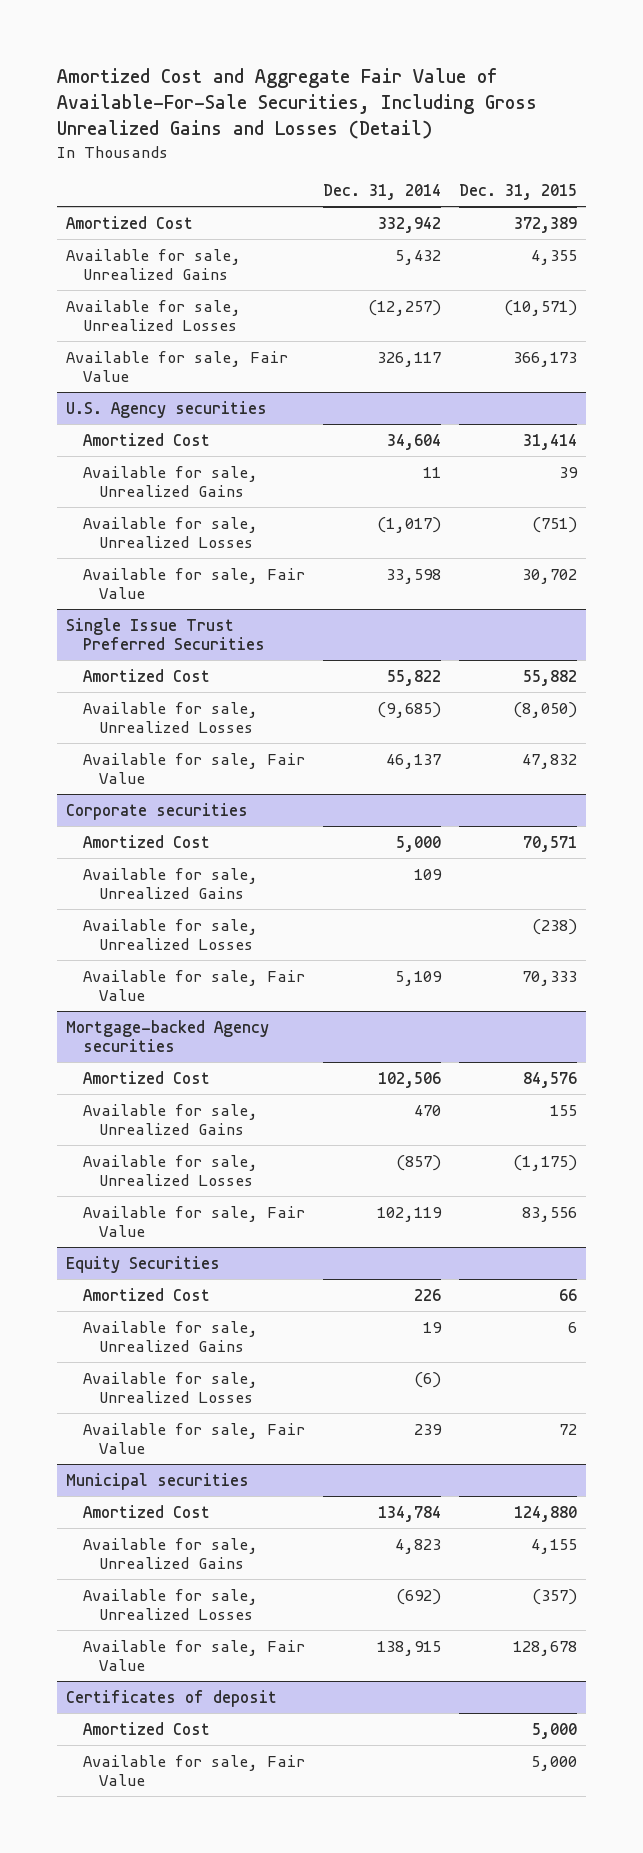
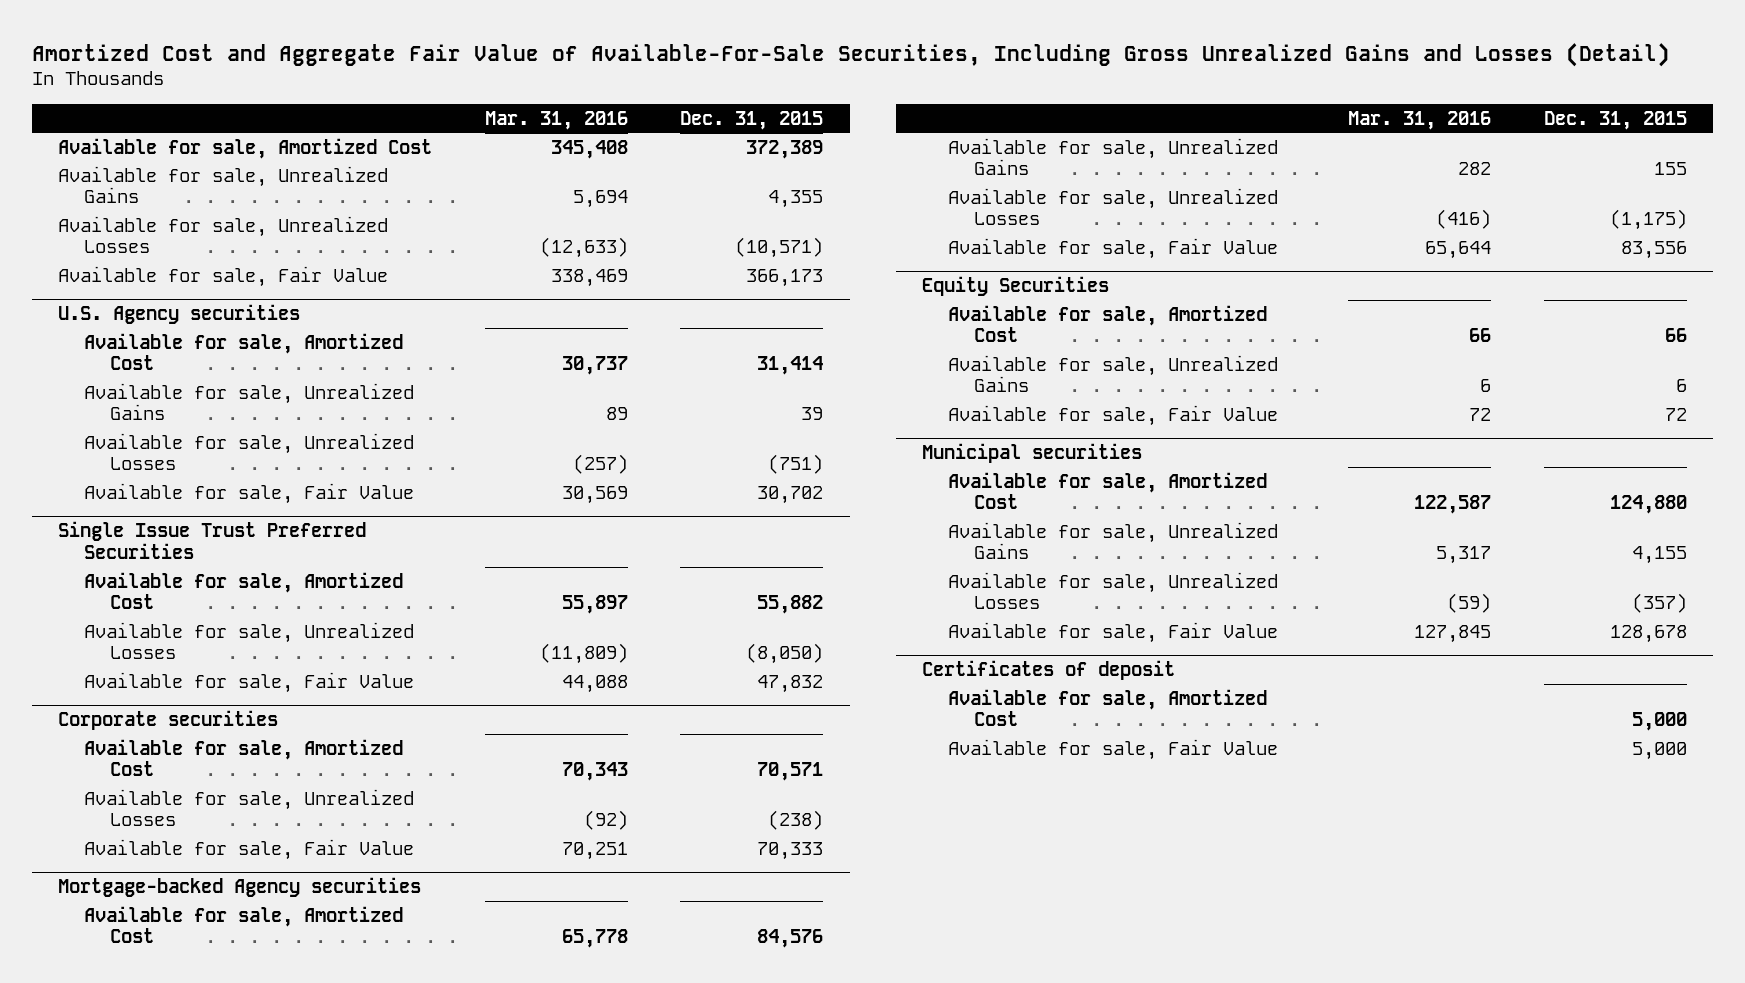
- | Dec. 31, 2014 | Dec. 31, 2015
+ | Mar. 31, 2016 | Dec. 31, 2015
- Amortized Cost | 332,942 | 372,389
+ Available for sale, Amortized Cost | 345,408 | 372,389
@ U.S. Agency securities
- Amortized Cost | 34,604 | 31,414
+ Available for sale, Amortized Cost | 30,737 | 31,414
@ Single Issue Trust Preferred Securities
- Amortized Cost | 55,822 | 55,882
+ Available for sale, Amortized Cost | 55,897 | 55,882
@ Corporate securities
- Amortized Cost | 5,000 | 70,571
- Available for sale, Unrealized Gains | 109 |
+ Available for sale, Amortized Cost | 70,343 | 70,571
@ Mortgage-backed Agency securities
- Amortized Cost | 102,506 | 84,576
+ Available for sale, Amortized Cost | 65,778 | 84,576
@ Equity Securities
- Amortized Cost | 226 | 66
+ Available for sale, Amortized Cost | 66 | 66
- Available for sale, Unrealized Losses | (6) |
@ Municipal securities
- Amortized Cost | 134,784 | 124,880
+ Available for sale, Amortized Cost | 122,587 | 124,880
@ Certificates of deposit
- Amortized Cost | | 5,000
+ Available for sale, Amortized Cost | | 5,000

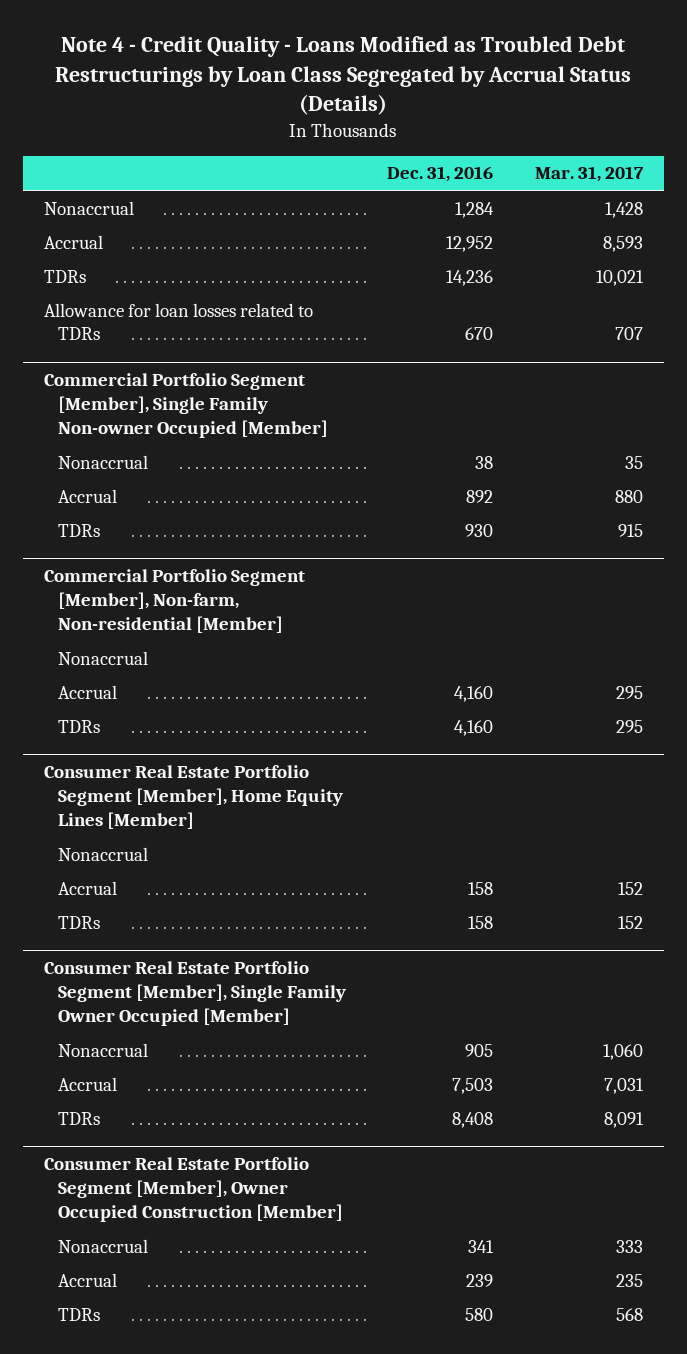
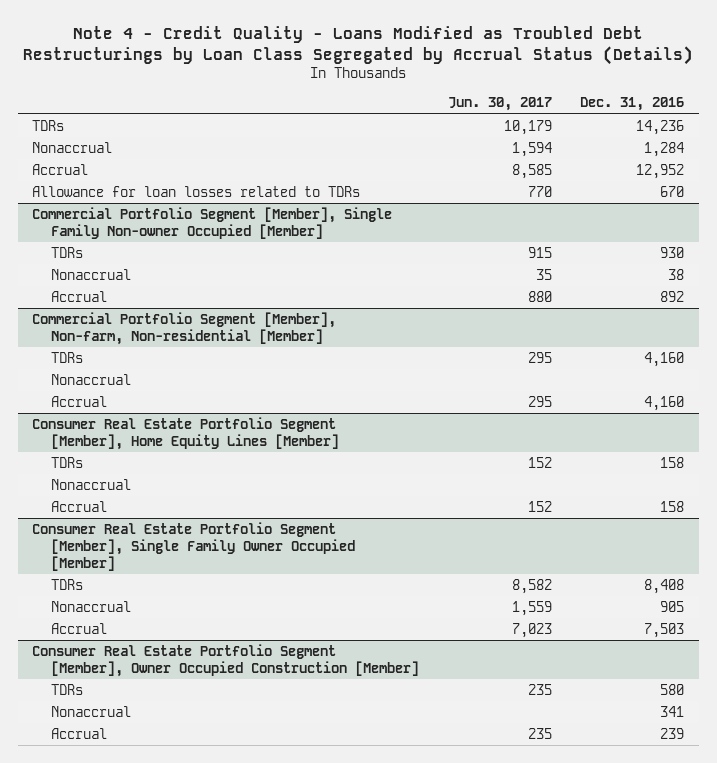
- | Dec. 31, 2016 | Mar. 31, 2017
+ | Jun. 30, 2017 | Dec. 31, 2016
moved up: TDRs | 10,179 | 14,236
@ Commercial Portfolio Segment [Member], Single Family Non-owner Occupied [Member]
moved up: TDRs | 915 | 930
@ Commercial Portfolio Segment [Member], Non-farm, Non-residential [Member]
moved up: TDRs | 295 | 4,160
@ Consumer Real Estate Portfolio Segment [Member], Home Equity Lines [Member]
moved up: TDRs | 152 | 158
@ Consumer Real Estate Portfolio Segment [Member], Single Family Owner Occupied [Member]
moved up: TDRs | 8,582 | 8,408
@ Consumer Real Estate Portfolio Segment [Member], Owner Occupied Construction [Member]
moved up: TDRs | 235 | 580

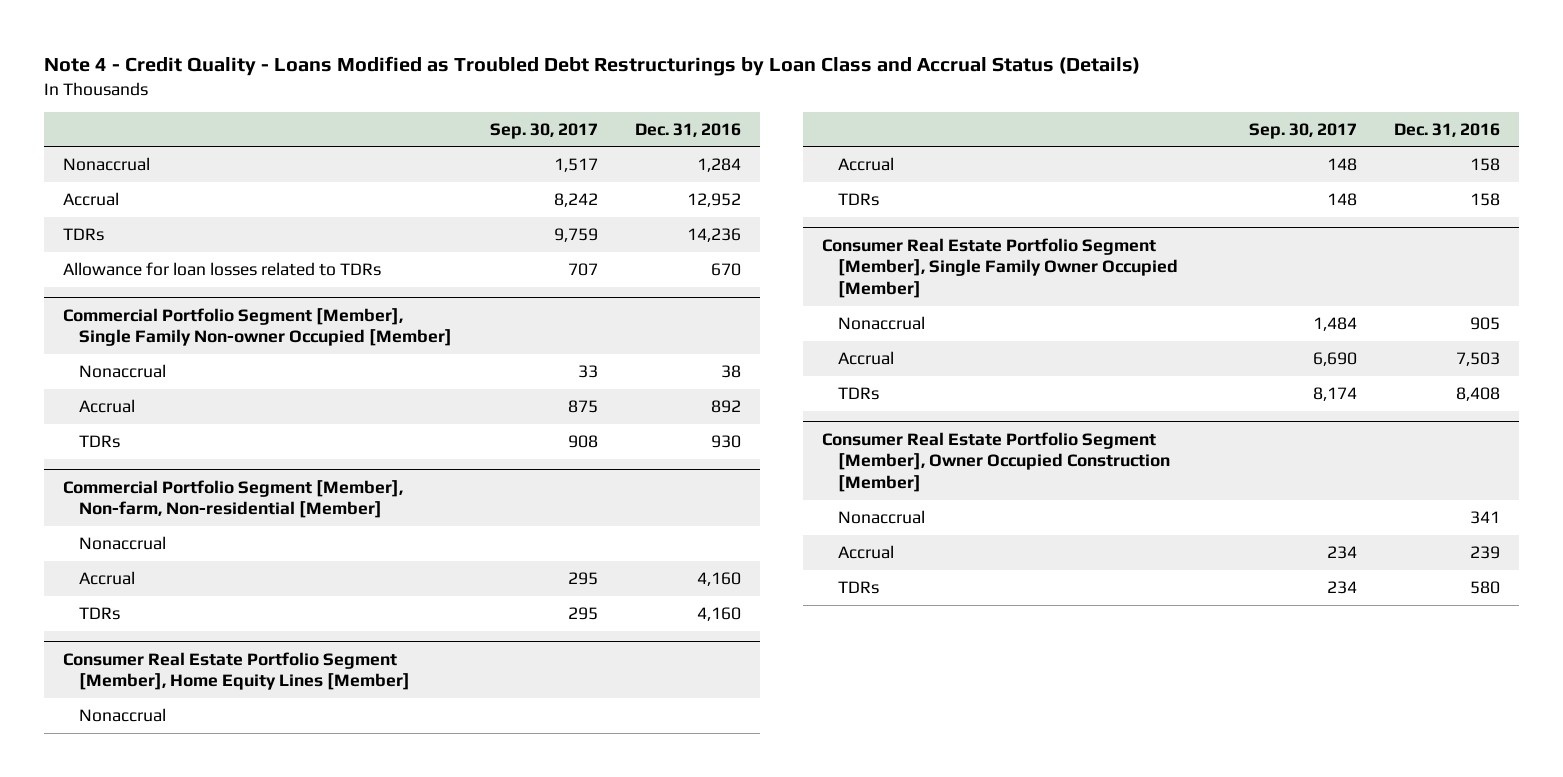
- Note 4 - Credit Quality - Loans Modified as Troubled Debt Restructurings by Loan Class Segregated by Accrual Status (Details)
+ Note 4 - Credit Quality - Loans Modified as Troubled Debt Restructurings by Loan Class and Accrual Status (Details)
- | Jun. 30, 2017 | Dec. 31, 2016
+ | Sep. 30, 2017 | Dec. 31, 2016
moved down: TDRs | 9,759 | 14,236
@ Commercial Portfolio Segment [Member], Single Family Non-owner Occupied [Member]
moved down: TDRs | 908 | 930
@ Commercial Portfolio Segment [Member], Non-farm, Non-residential [Member]
moved down: TDRs | 295 | 4,160
@ Consumer Real Estate Portfolio Segment [Member], Home Equity Lines [Member]
moved down: TDRs | 148 | 158
@ Consumer Real Estate Portfolio Segment [Member], Single Family Owner Occupied [Member]
moved down: TDRs | 8,174 | 8,408
@ Consumer Real Estate Portfolio Segment [Member], Owner Occupied Construction [Member]
moved down: TDRs | 234 | 580

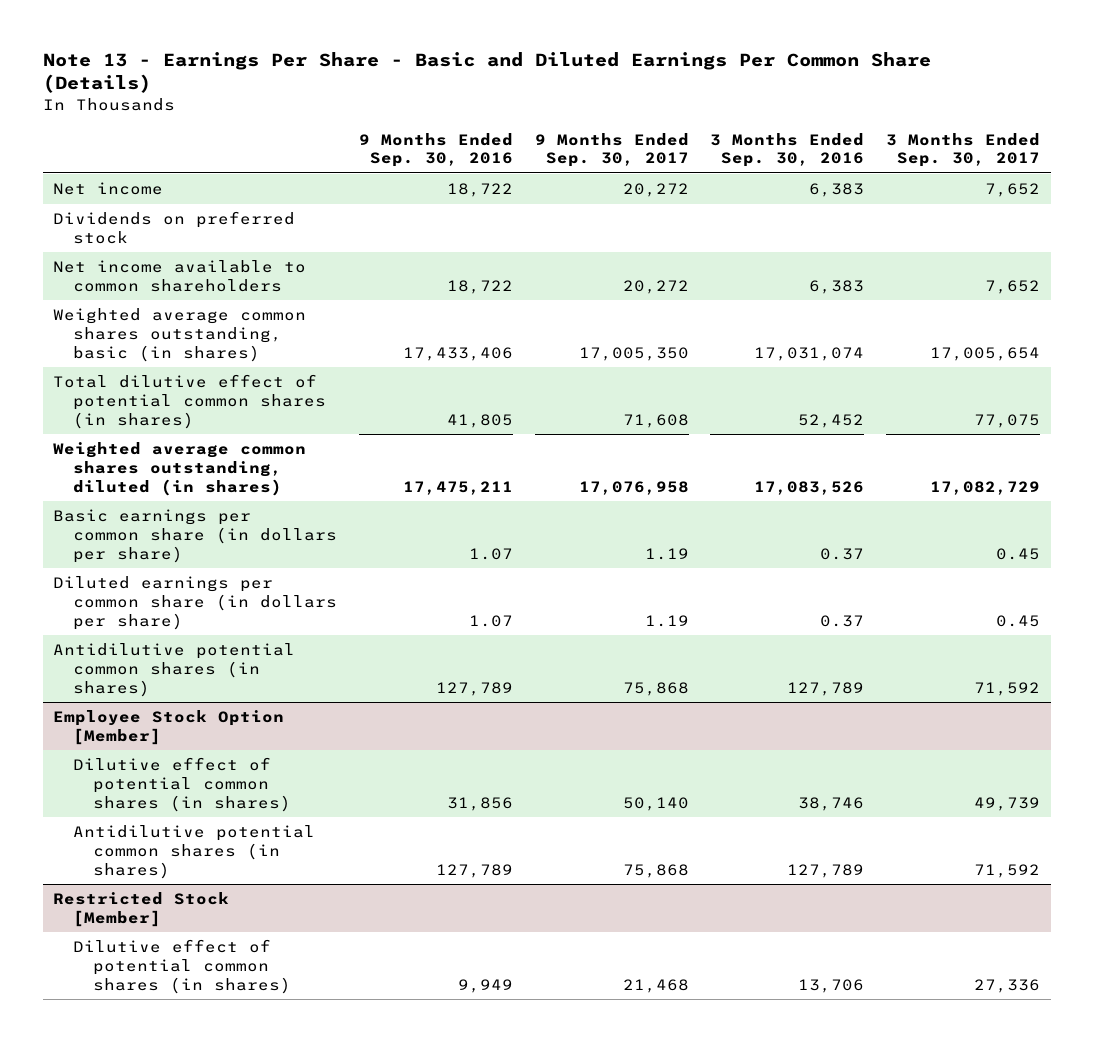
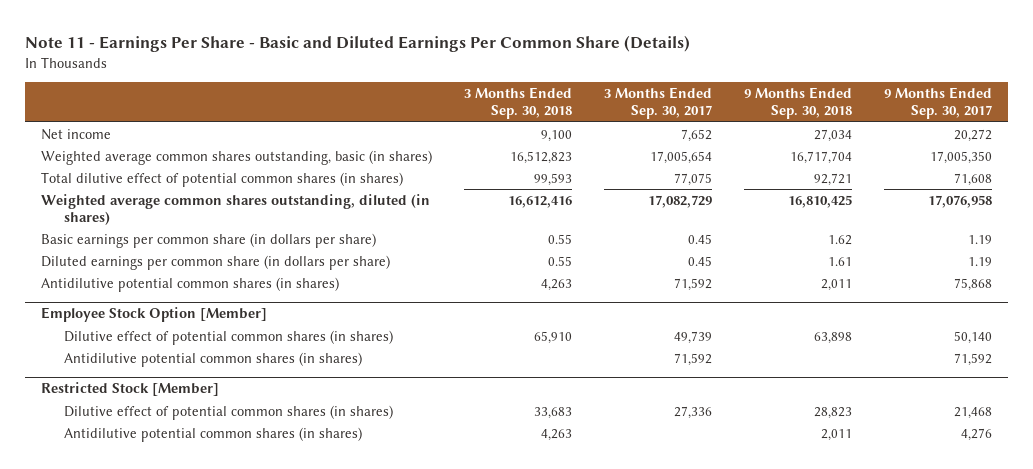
- Note 13 - Earnings Per Share - Basic and Diluted Earnings Per Common Share (Details)
+ Note 11 - Earnings Per Share - Basic and Diluted Earnings Per Common Share (Details)
- | 9 Months Ended Sep. 30, 2016 | 9 Months Ended Sep. 30, 2017 | 3 Months Ended Sep. 30, 2016 | 3 Months Ended Sep. 30, 2017
+ | 3 Months Ended Sep. 30, 2018 | 3 Months Ended Sep. 30, 2017 | 9 Months Ended Sep. 30, 2018 | 9 Months Ended Sep. 30, 2017
- Dividends on preferred stock
- Net income available to common shareholders | 18,722 | 20,272 | 6,383 | 7,652
@ Employee Stock Option [Member]
- Antidilutive potential common shares (in shares) | 127,789 | 75,868 | 127,789 | 71,592
+ Antidilutive potential common shares (in shares) | | 71,592 | | 71,592
@ Restricted Stock [Member]
+ Antidilutive potential common shares (in shares) | 4,263 | | 2,011 | 4,276

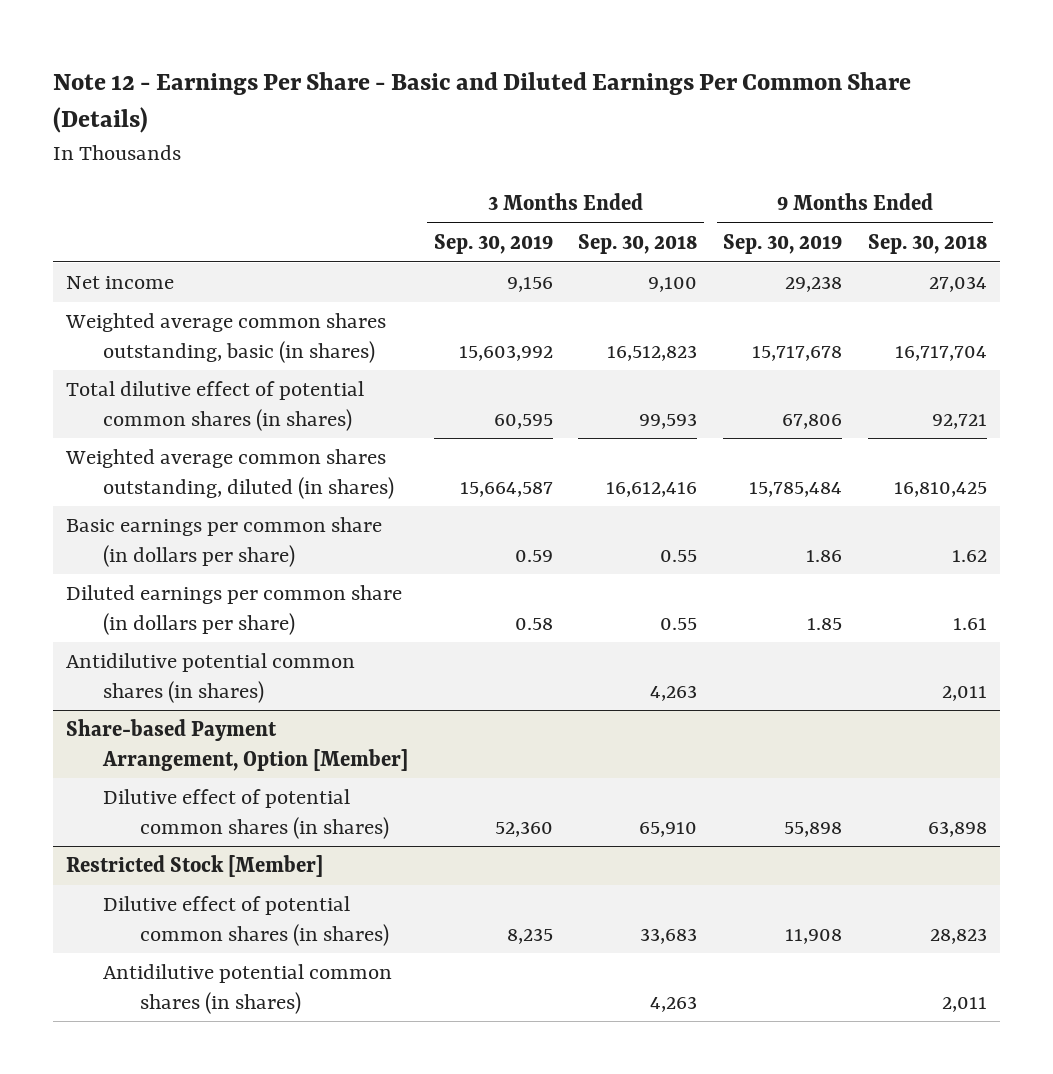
- Note 11 - Earnings Per Share - Basic and Diluted Earnings Per Common Share (Details)
+ Note 12 - Earnings Per Share - Basic and Diluted Earnings Per Common Share (Details)
- | 3 Months Ended Sep. 30, 2018 | 3 Months Ended Sep. 30, 2017 | 9 Months Ended Sep. 30, 2018 | 9 Months Ended Sep. 30, 2017
+ | 3 Months Ended Sep. 30, 2019 | 3 Months Ended Sep. 30, 2018 | 9 Months Ended Sep. 30, 2019 | 9 Months Ended Sep. 30, 2018
- Employee Stock Option [Member]
+ Share-based Payment Arrangement, Option [Member]
- Antidilutive potential common shares (in shares) | | 71,592 | | 71,592

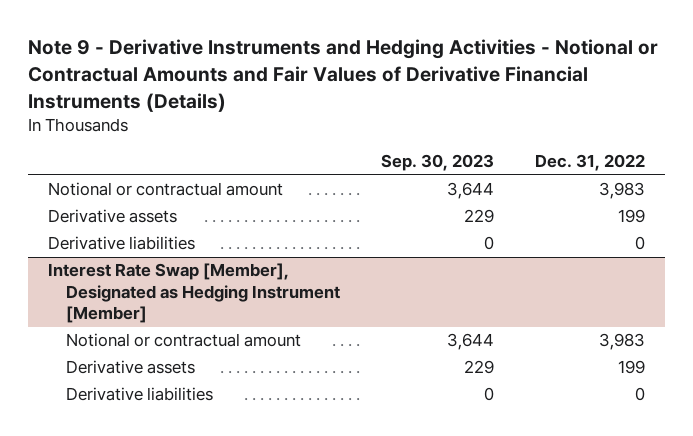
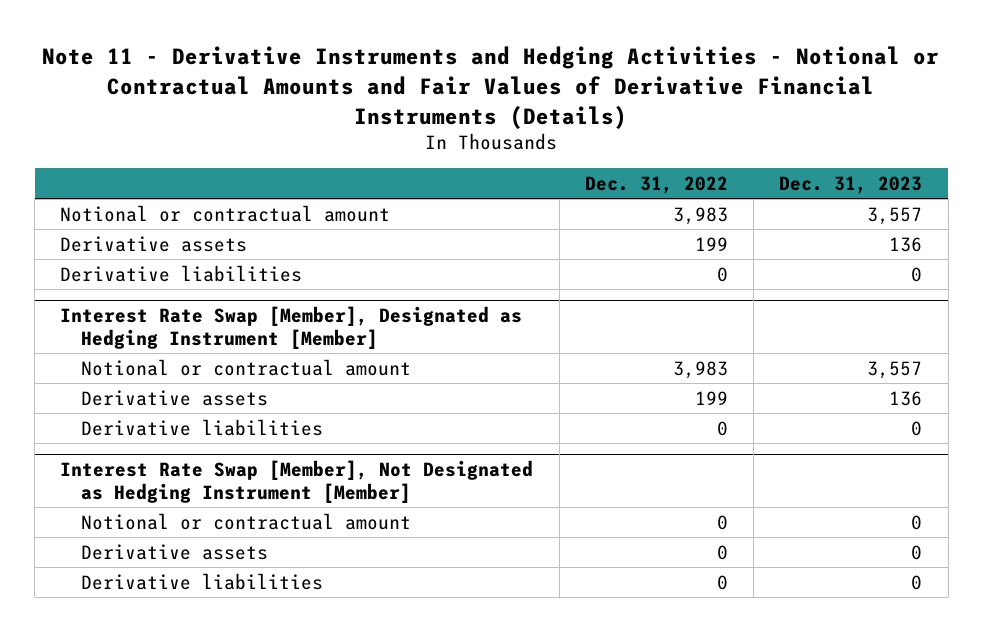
- Note 9 - Derivative Instruments and Hedging Activities - Notional or Contractual Amounts and Fair Values of Derivative Financial Instruments (Details)
+ Note 11 - Derivative Instruments and Hedging Activities - Notional or Contractual Amounts and Fair Values of Derivative Financial Instruments (Details)
- | Sep. 30, 2023 | Dec. 31, 2022
+ | Dec. 31, 2022 | Dec. 31, 2023
+ Interest Rate Swap [Member], Not Designated as Hedging Instrument [Member]
+ Notional or contractual amount | 0 | 0
+ Derivative assets | 0 | 0
+ Derivative liabilities | 0 | 0

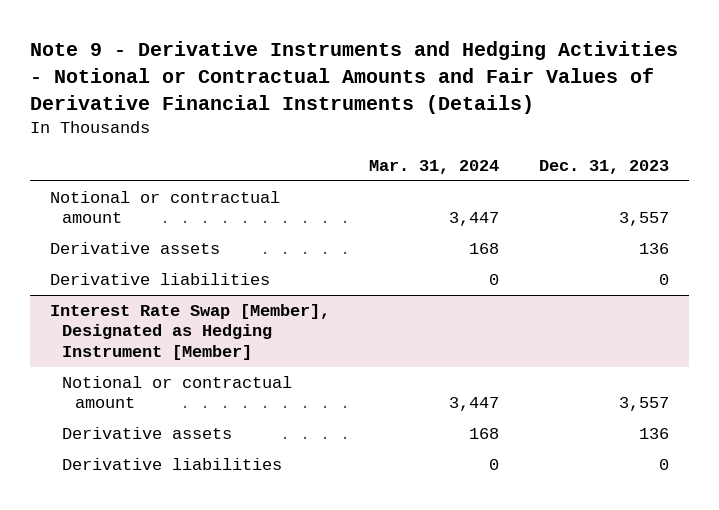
- Note 11 - Derivative Instruments and Hedging Activities - Notional or Contractual Amounts and Fair Values of Derivative Financial Instruments (Details)
+ Note 9 - Derivative Instruments and Hedging Activities - Notional or Contractual Amounts and Fair Values of Derivative Financial Instruments (Details)
- | Dec. 31, 2022 | Dec. 31, 2023
+ | Mar. 31, 2024 | Dec. 31, 2023
- Interest Rate Swap [Member], Not Designated as Hedging Instrument [Member]
- Notional or contractual amount | 0 | 0
- Derivative assets | 0 | 0
- Derivative liabilities | 0 | 0

